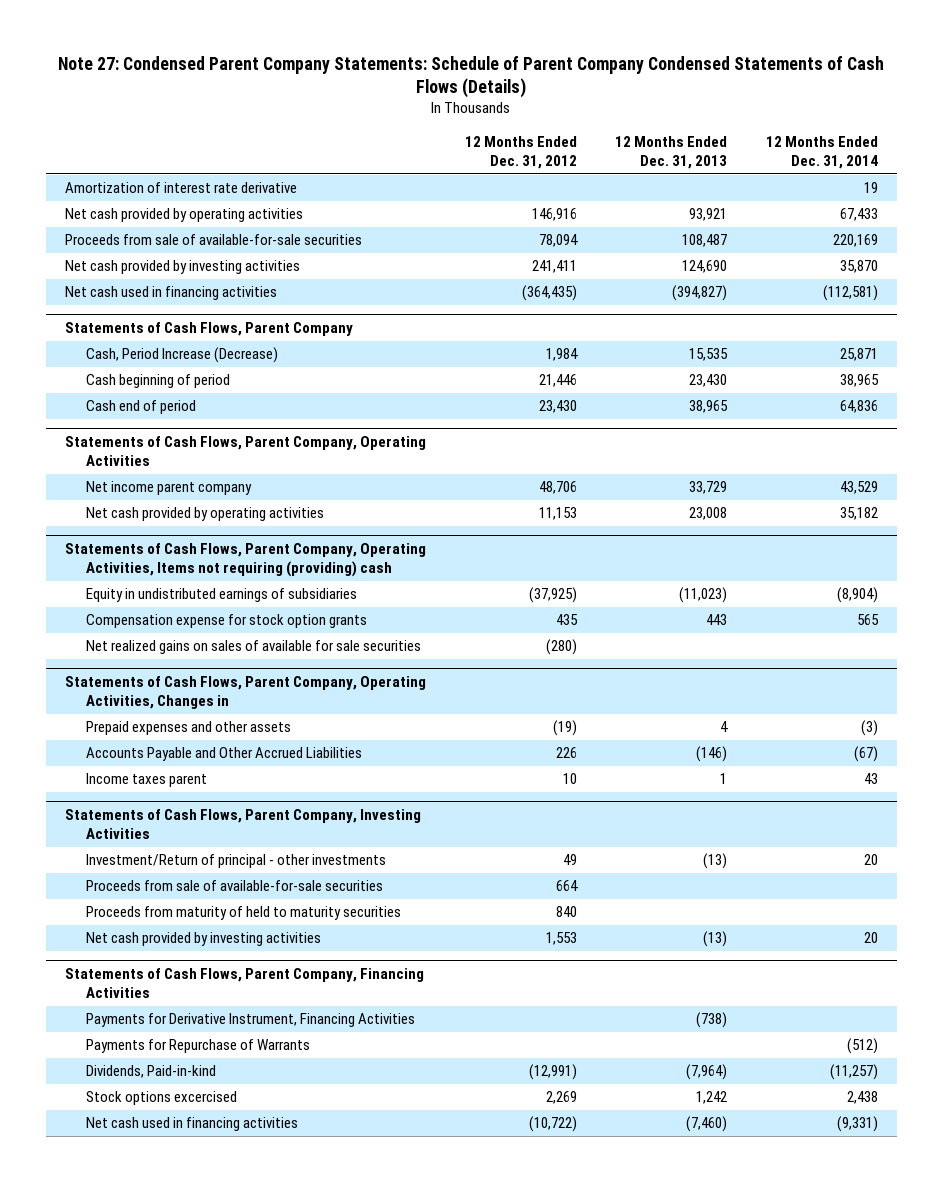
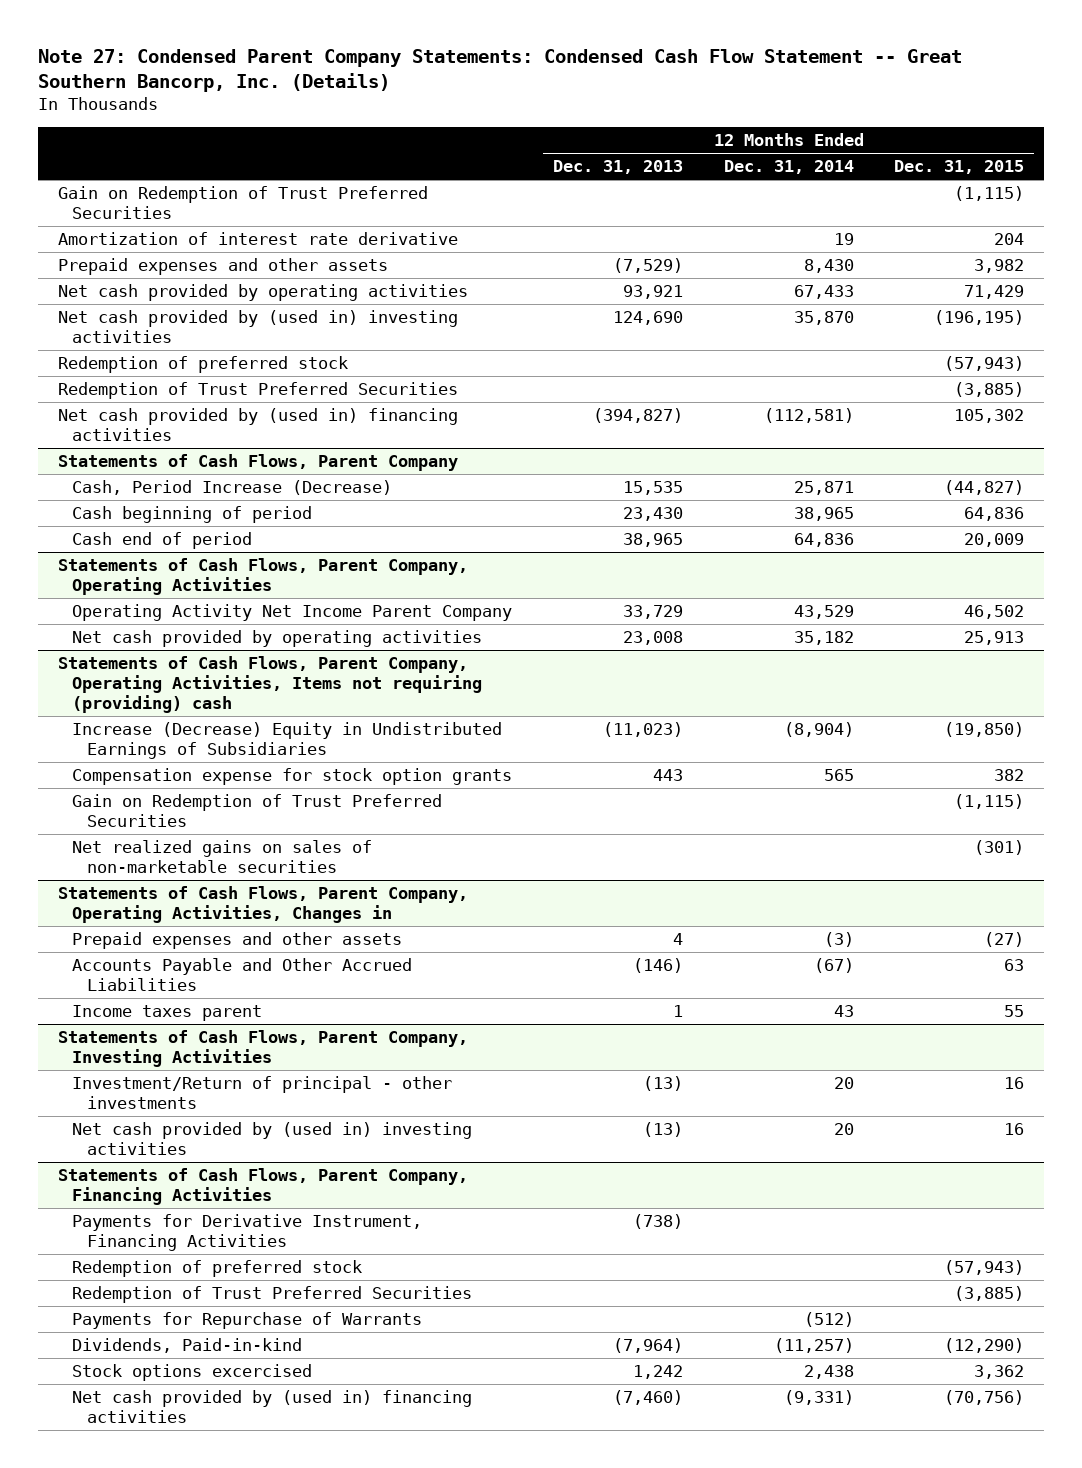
- Note 27: Condensed Parent Company Statements: Schedule of Parent Company Condensed Statements of Cash Flows (Details)
+ Note 27: Condensed Parent Company Statements: Condensed Cash Flow Statement -- Great Southern Bancorp, Inc. (Details)
- | 12 Months Ended Dec. 31, 2012 | 12 Months Ended Dec. 31, 2013 | 12 Months Ended Dec. 31, 2014
+ | 12 Months Ended Dec. 31, 2013 | 12 Months Ended Dec. 31, 2014 | 12 Months Ended Dec. 31, 2015
+ Gain on Redemption of Trust Preferred Securities | | | (1,115)
+ Prepaid expenses and other assets | (7,529) | 8,430 | 3,982
- Proceeds from sale of available-for-sale securities | 78,094 | 108,487 | 220,169
- Net cash provided by investing activities | 241,411 | 124,690 | 35,870
- Net cash used in financing activities | (364,435) | (394,827) | (112,581)
+ Net cash provided by (used in) investing activities | 124,690 | 35,870 | (196,195)
+ Redemption of preferred stock | | | (57,943)
+ Redemption of Trust Preferred Securities | | | (3,885)
+ Net cash provided by (used in) financing activities | (394,827) | (112,581) | 105,302
@ Statements of Cash Flows, Parent Company, Operating Activities
- Net income parent company | 48,706 | 33,729 | 43,529
+ Operating Activity Net Income Parent Company | 33,729 | 43,529 | 46,502
@ Statements of Cash Flows, Parent Company, Operating Activities, Items not requiring (providing) cash
- Equity in undistributed earnings of subsidiaries | (37,925) | (11,023) | (8,904)
+ Increase (Decrease) Equity in Undistributed Earnings of Subsidiaries | (11,023) | (8,904) | (19,850)
- Net realized gains on sales of available for sale securities | (280) | |
+ Gain on Redemption of Trust Preferred Securities | | | (1,115)
+ Net realized gains on sales of non-marketable securities | | | (301)
@ Statements of Cash Flows, Parent Company, Investing Activities
- Proceeds from sale of available-for-sale securities | 664 | |
- Proceeds from maturity of held to maturity securities | 840 | |
- Net cash provided by investing activities | 1,553 | (13) | 20
+ Net cash provided by (used in) investing activities | (13) | 20 | 16
@ Statements of Cash Flows, Parent Company, Financing Activities
+ Redemption of preferred stock | | | (57,943)
+ Redemption of Trust Preferred Securities | | | (3,885)
- Net cash used in financing activities | (10,722) | (7,460) | (9,331)
+ Net cash provided by (used in) financing activities | (7,460) | (9,331) | (70,756)

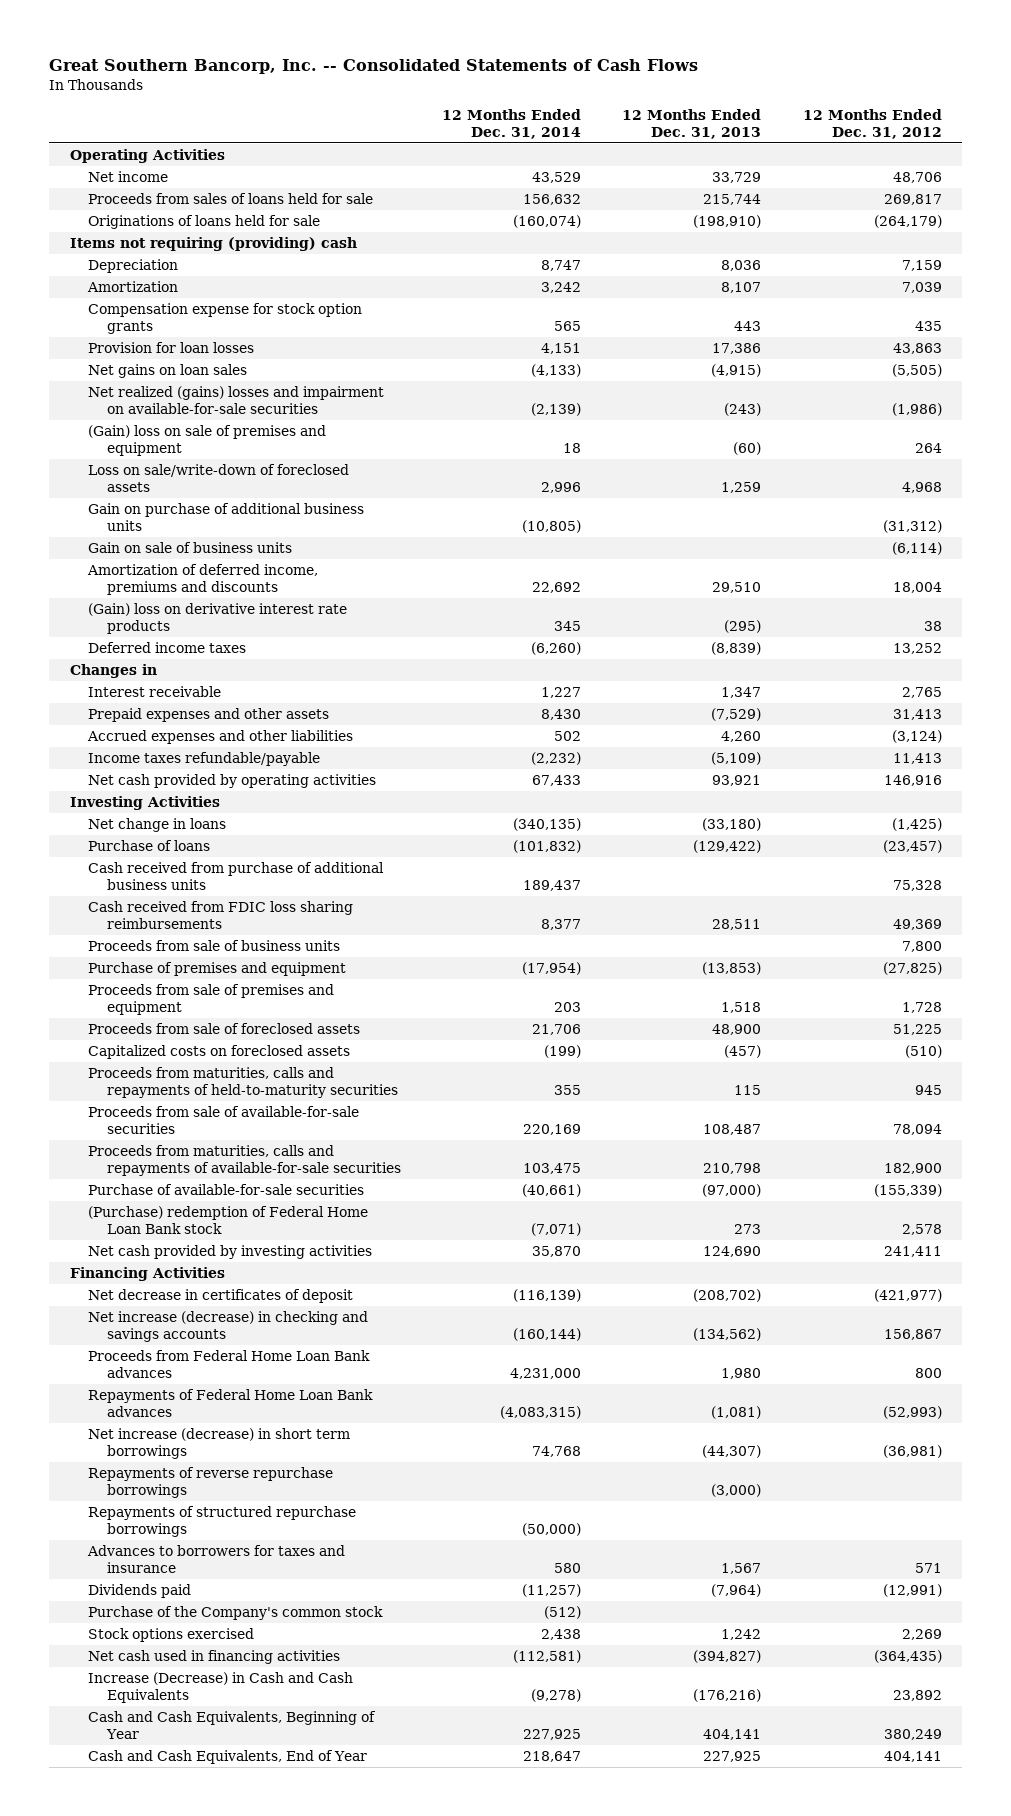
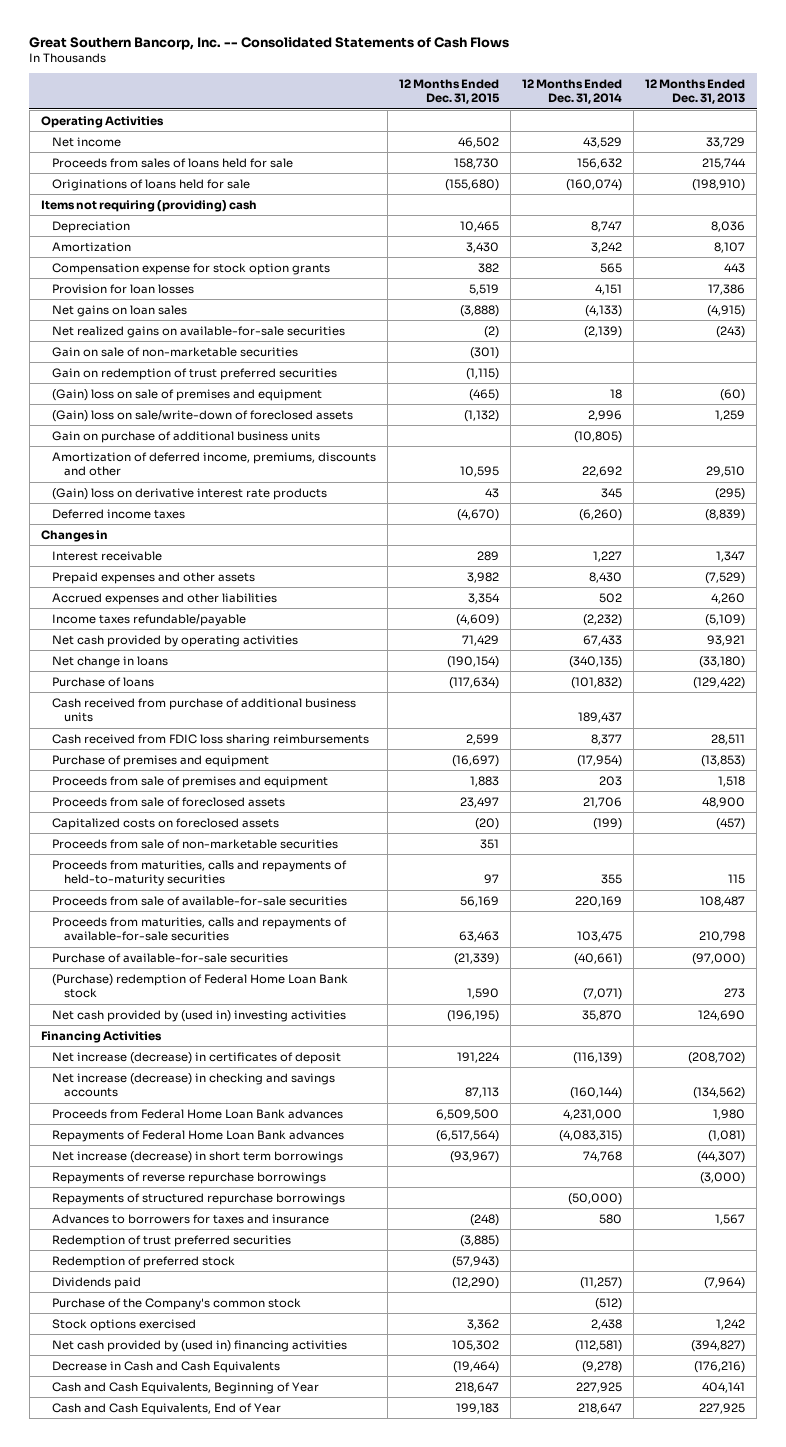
- | 12 Months Ended Dec. 31, 2014 | 12 Months Ended Dec. 31, 2013 | 12 Months Ended Dec. 31, 2012
+ | 12 Months Ended Dec. 31, 2015 | 12 Months Ended Dec. 31, 2014 | 12 Months Ended Dec. 31, 2013
- Net realized (gains) losses and impairment on available-for-sale securities | (2,139) | (243) | (1,986)
+ Net realized gains on available-for-sale securities | (2) | (2,139) | (243)
+ Gain on sale of non-marketable securities | (301) | |
+ Gain on redemption of trust preferred securities | (1,115) | |
- Loss on sale/write-down of foreclosed assets | 2,996 | 1,259 | 4,968
+ (Gain) loss on sale/write-down of foreclosed assets | (1,132) | 2,996 | 1,259
- Gain on sale of business units | | | (6,114)
- Amortization of deferred income, premiums and discounts | 22,692 | 29,510 | 18,004
+ Amortization of deferred income, premiums, discounts and other | 10,595 | 22,692 | 29,510
- Investing Activities
- Proceeds from sale of business units | | | 7,800
+ Proceeds from sale of non-marketable securities | 351 | |
- Net cash provided by investing activities | 35,870 | 124,690 | 241,411
+ Net cash provided by (used in) investing activities | (196,195) | 35,870 | 124,690
- Net decrease in certificates of deposit | (116,139) | (208,702) | (421,977)
+ Net increase (decrease) in certificates of deposit | 191,224 | (116,139) | (208,702)
+ Redemption of trust preferred securities | (3,885) | |
+ Redemption of preferred stock | (57,943) | |
- Net cash used in financing activities | (112,581) | (394,827) | (364,435)
- Increase (Decrease) in Cash and Cash Equivalents | (9,278) | (176,216) | 23,892
+ Net cash provided by (used in) financing activities | 105,302 | (112,581) | (394,827)
+ Decrease in Cash and Cash Equivalents | (19,464) | (9,278) | (176,216)

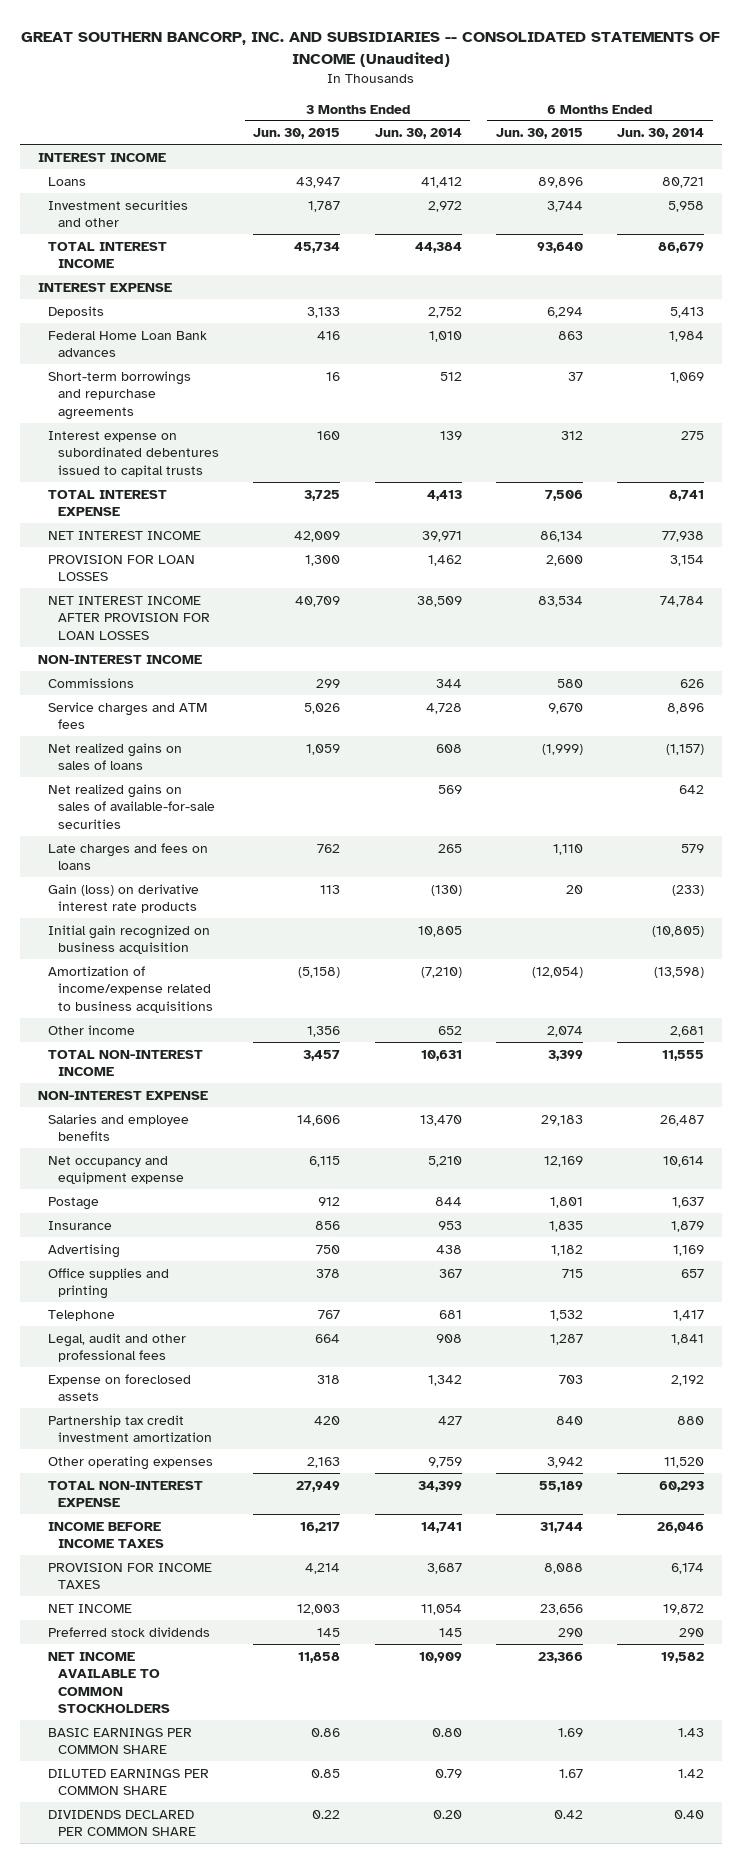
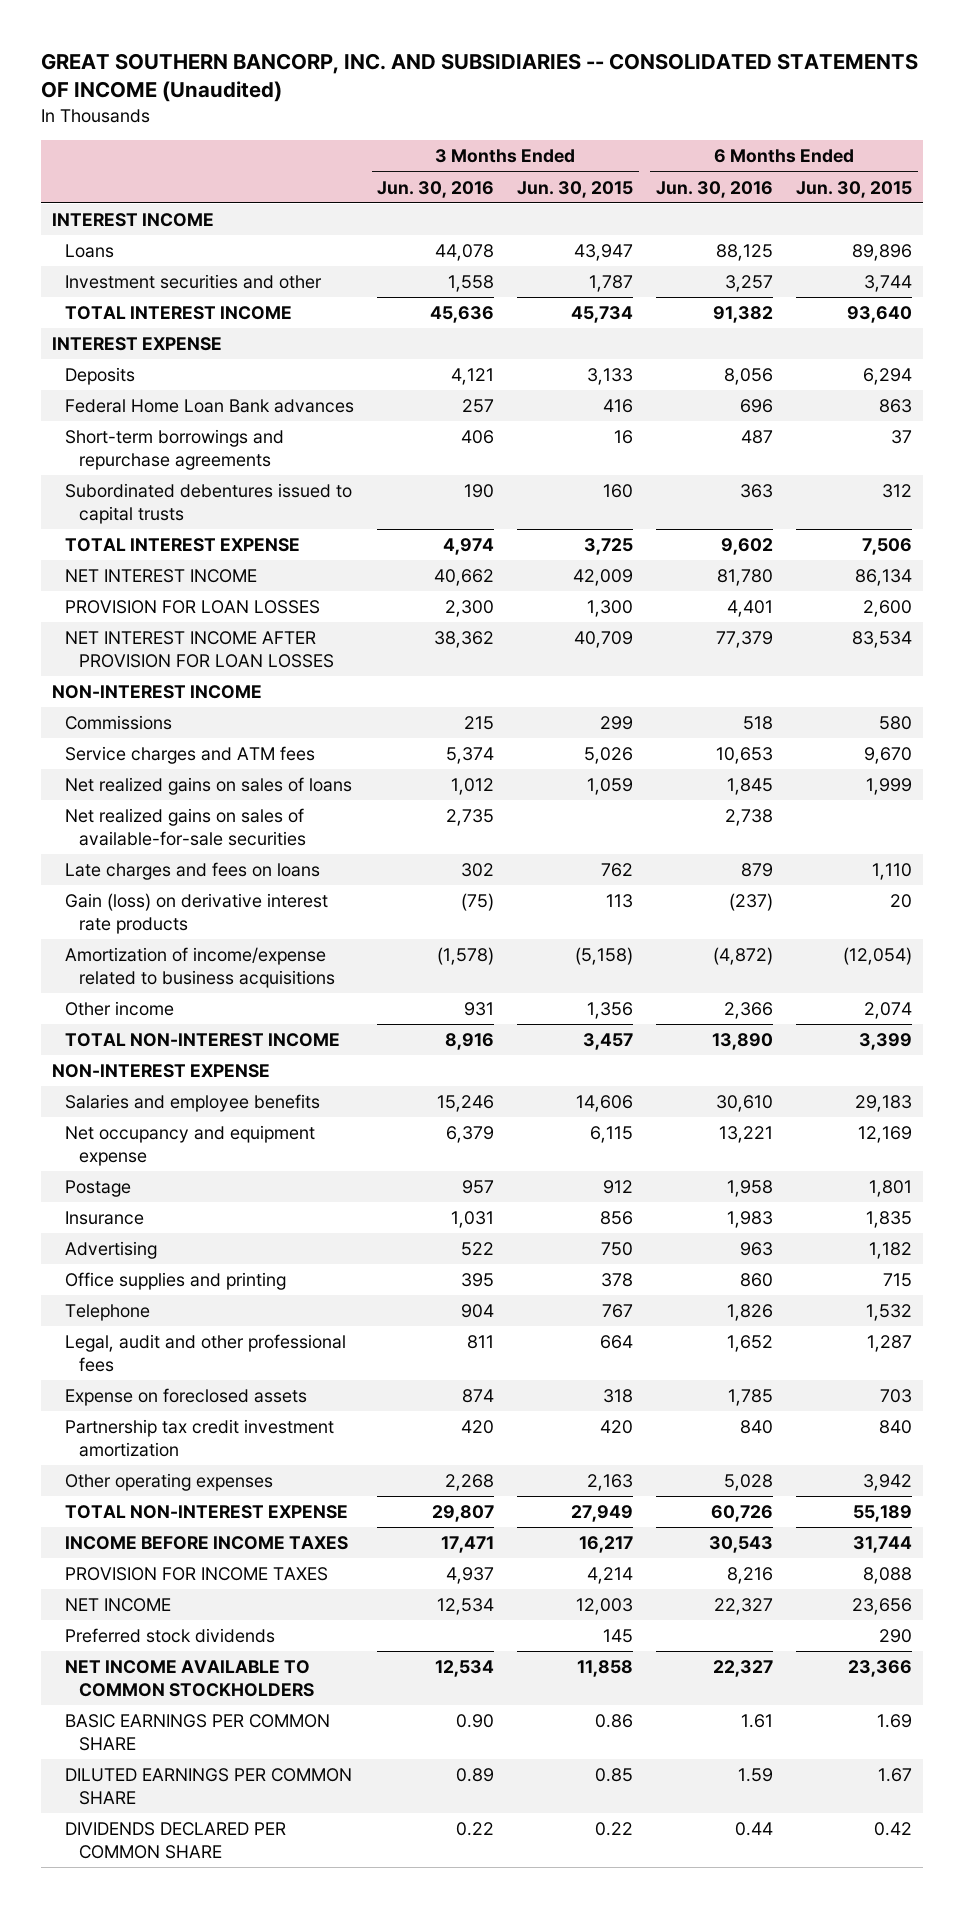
- | 3 Months Ended Jun. 30, 2015 | 3 Months Ended Jun. 30, 2014 | 6 Months Ended Jun. 30, 2015 | 6 Months Ended Jun. 30, 2014
+ | 3 Months Ended Jun. 30, 2016 | 3 Months Ended Jun. 30, 2015 | 6 Months Ended Jun. 30, 2016 | 6 Months Ended Jun. 30, 2015
- Interest expense on subordinated debentures issued to capital trusts | 160 | 139 | 312 | 275
+ Subordinated debentures issued to capital trusts | 190 | 160 | 363 | 312
- Net realized gains on sales of loans | 1,059 | 608 | (1,999) | (1,157)
+ Net realized gains on sales of loans | 1,012 | 1,059 | 1,845 | 1,999
- Initial gain recognized on business acquisition | | 10,805 | | (10,805)

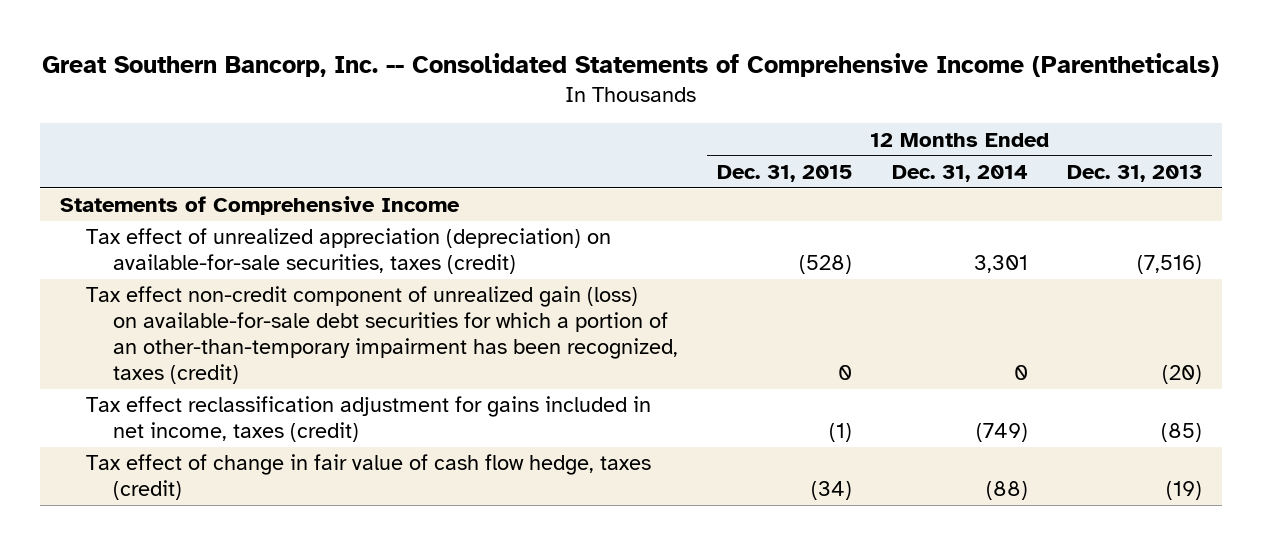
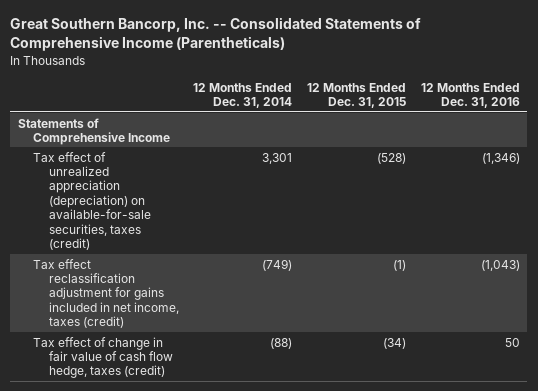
- | 12 Months Ended Dec. 31, 2015 | 12 Months Ended Dec. 31, 2014 | 12 Months Ended Dec. 31, 2013
+ | 12 Months Ended Dec. 31, 2014 | 12 Months Ended Dec. 31, 2015 | 12 Months Ended Dec. 31, 2016
- Tax effect non-credit component of unrealized gain (loss) on available-for-sale debt securities for which a portion of an other-than-temporary impairment has been recognized, taxes (credit) | 0 | 0 | (20)

